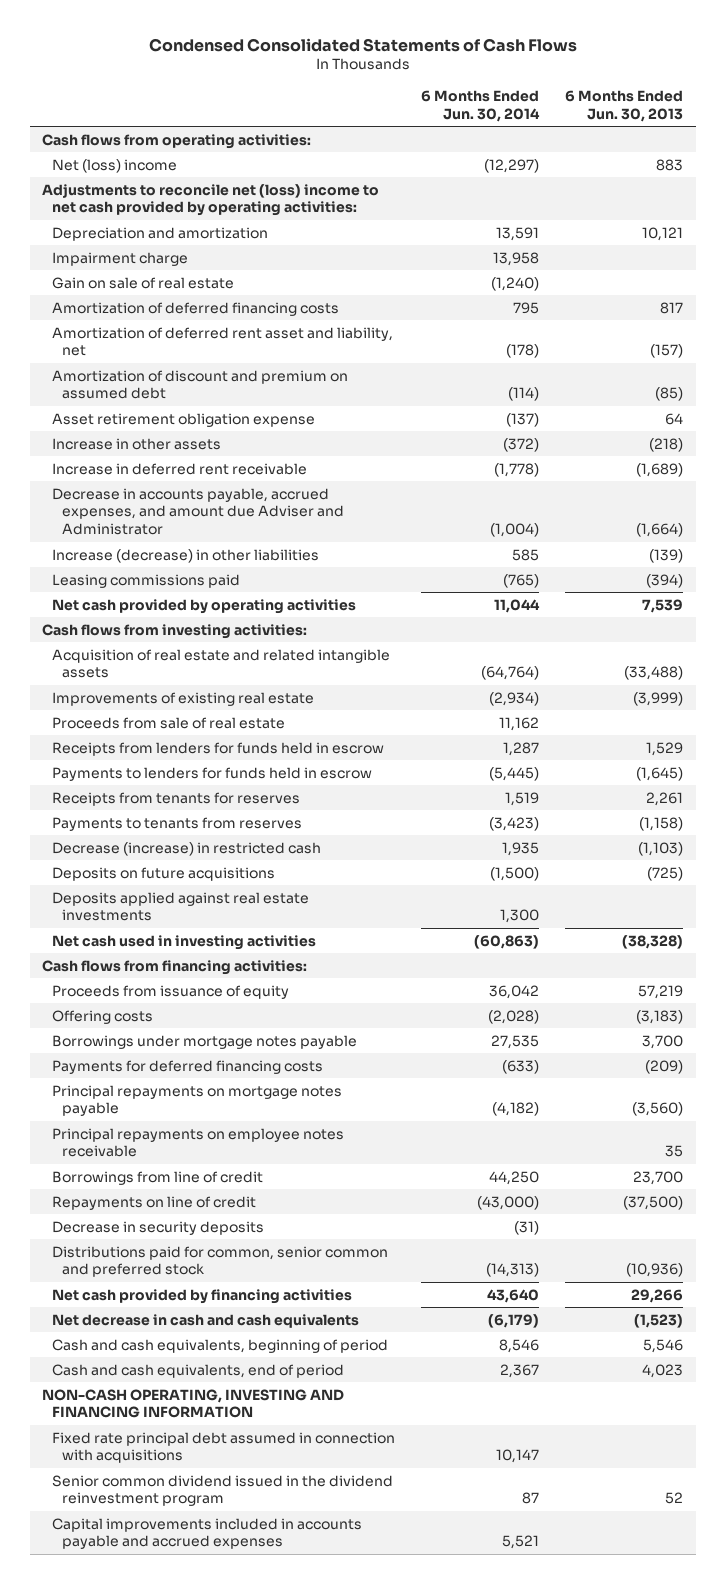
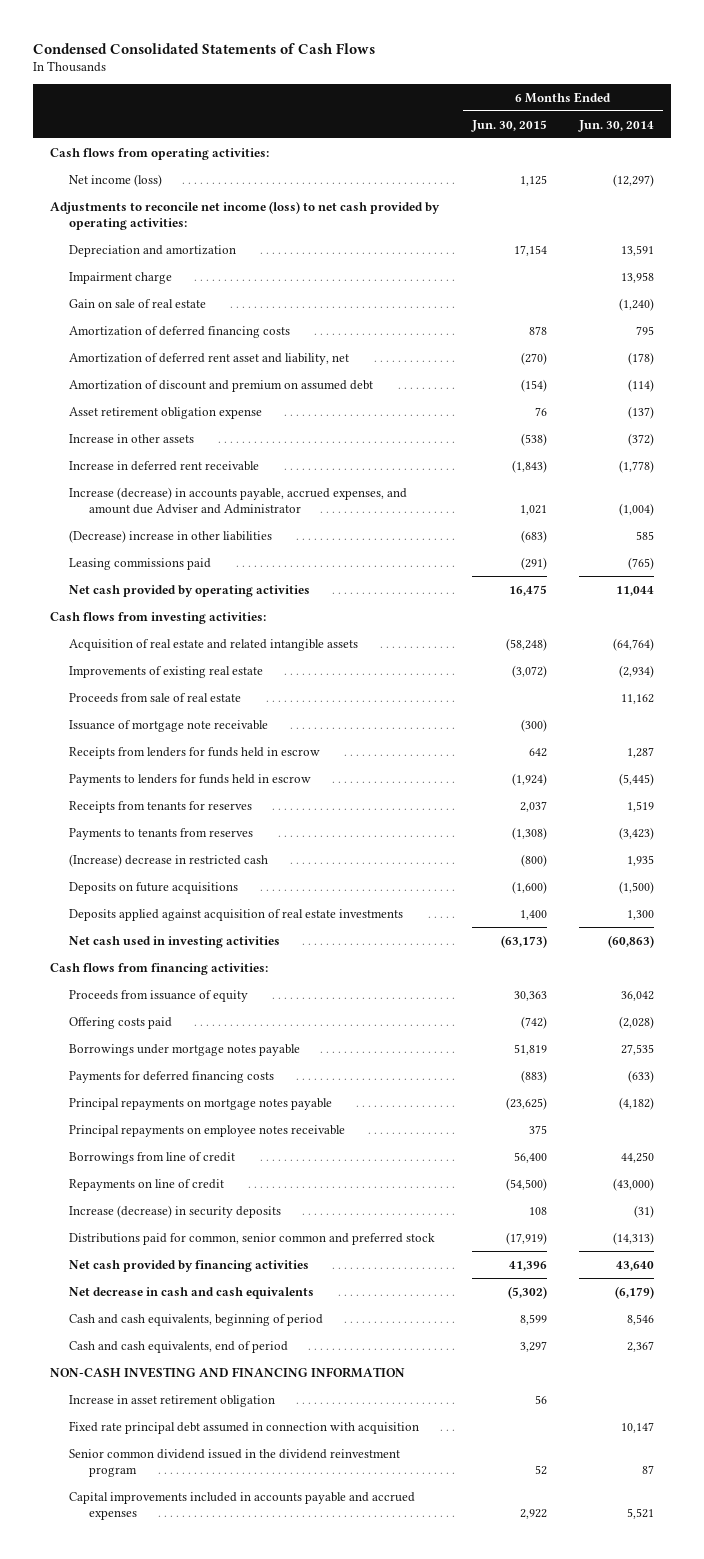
- | 6 Months Ended Jun. 30, 2014 | 6 Months Ended Jun. 30, 2013
+ | 6 Months Ended Jun. 30, 2015 | 6 Months Ended Jun. 30, 2014
- Net (loss) income | (12,297) | 883
- Adjustments to reconcile net (loss) income to net cash provided by operating activities:
+ Net income (loss) | 1,125 | (12,297)
+ Adjustments to reconcile net income (loss) to net cash provided by operating activities:
- Decrease in accounts payable, accrued expenses, and amount due Adviser and Administrator | (1,004) | (1,664)
- Increase (decrease) in other liabilities | 585 | (139)
+ Increase (decrease) in accounts payable, accrued expenses, and amount due Adviser and Administrator | 1,021 | (1,004)
+ (Decrease) increase in other liabilities | (683) | 585
+ Issuance of mortgage note receivable | (300) |
- Decrease (increase) in restricted cash | 1,935 | (1,103)
+ (Increase) decrease in restricted cash | (800) | 1,935
- Deposits applied against real estate investments | 1,300 |
+ Deposits applied against acquisition of real estate investments | 1,400 | 1,300
- Offering costs | (2,028) | (3,183)
+ Offering costs paid | (742) | (2,028)
- Decrease in security deposits | (31) |
+ Increase (decrease) in security deposits | 108 | (31)
- NON-CASH OPERATING, INVESTING AND FINANCING INFORMATION
- Fixed rate principal debt assumed in connection with acquisitions | 10,147 |
+ NON-CASH INVESTING AND FINANCING INFORMATION
+ Increase in asset retirement obligation | 56 |
+ Fixed rate principal debt assumed in connection with acquisition | | 10,147

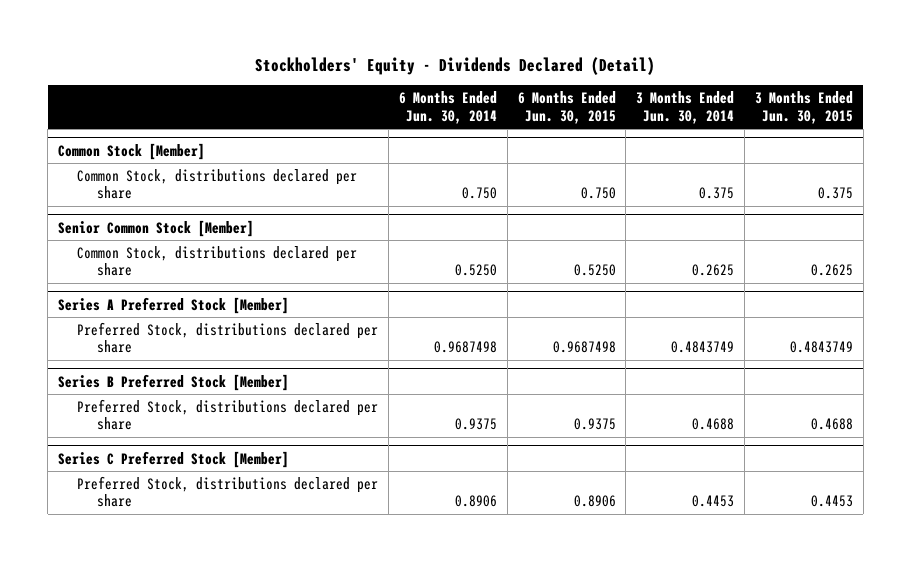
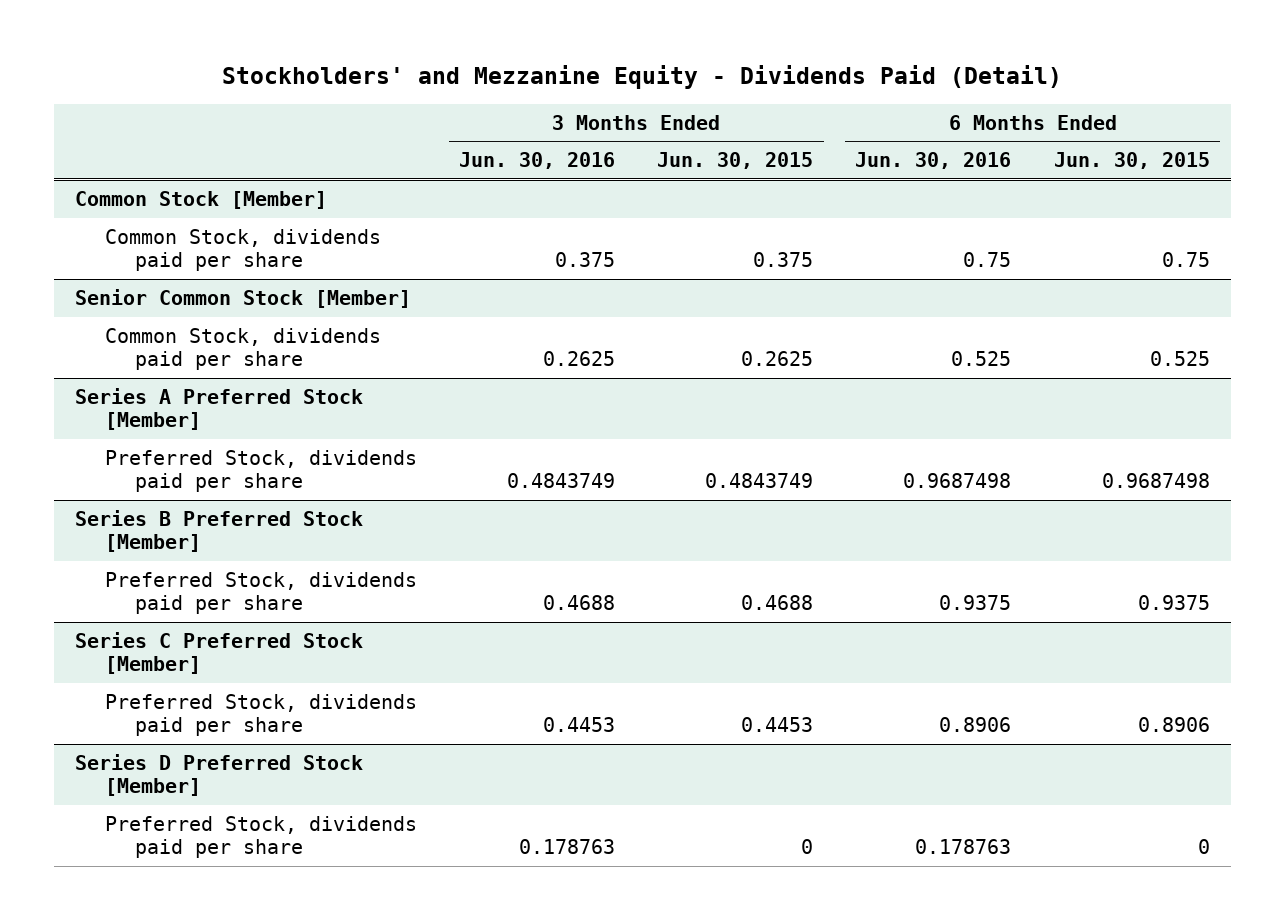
- Stockholders' Equity - Dividends Declared (Detail)
+ Stockholders' and Mezzanine Equity - Dividends Paid (Detail)
- | 6 Months Ended Jun. 30, 2014 | 6 Months Ended Jun. 30, 2015 | 3 Months Ended Jun. 30, 2014 | 3 Months Ended Jun. 30, 2015
+ | 3 Months Ended Jun. 30, 2016 | 3 Months Ended Jun. 30, 2015 | 6 Months Ended Jun. 30, 2016 | 6 Months Ended Jun. 30, 2015
@ Common Stock [Member]
- Common Stock, distributions declared per share | 0.750 | 0.750 | 0.375 | 0.375
+ Common Stock, dividends paid per share | 0.375 | 0.375 | 0.75 | 0.75
@ Senior Common Stock [Member]
- Common Stock, distributions declared per share | 0.5250 | 0.5250 | 0.2625 | 0.2625
+ Common Stock, dividends paid per share | 0.2625 | 0.2625 | 0.525 | 0.525
@ Series A Preferred Stock [Member]
- Preferred Stock, distributions declared per share | 0.9687498 | 0.9687498 | 0.4843749 | 0.4843749
+ Preferred Stock, dividends paid per share | 0.4843749 | 0.4843749 | 0.9687498 | 0.9687498
@ Series B Preferred Stock [Member]
- Preferred Stock, distributions declared per share | 0.9375 | 0.9375 | 0.4688 | 0.4688
+ Preferred Stock, dividends paid per share | 0.4688 | 0.4688 | 0.9375 | 0.9375
@ Series C Preferred Stock [Member]
- Preferred Stock, distributions declared per share | 0.8906 | 0.8906 | 0.4453 | 0.4453
+ Preferred Stock, dividends paid per share | 0.4453 | 0.4453 | 0.8906 | 0.8906
+ Series D Preferred Stock [Member]
+ Preferred Stock, dividends paid per share | 0.178763 | 0 | 0.178763 | 0

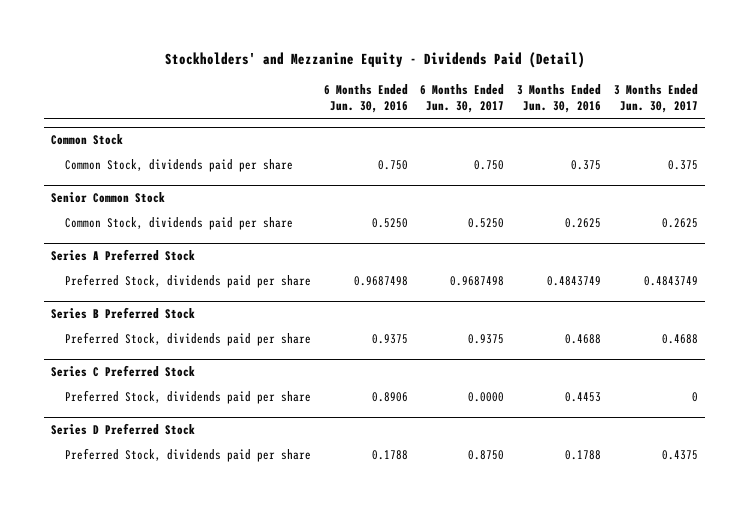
- | 3 Months Ended Jun. 30, 2016 | 3 Months Ended Jun. 30, 2015 | 6 Months Ended Jun. 30, 2016 | 6 Months Ended Jun. 30, 2015
+ | 6 Months Ended Jun. 30, 2016 | 6 Months Ended Jun. 30, 2017 | 3 Months Ended Jun. 30, 2016 | 3 Months Ended Jun. 30, 2017
- Common Stock [Member]
- Common Stock, dividends paid per share | 0.375 | 0.375 | 0.75 | 0.75
- Senior Common Stock [Member]
- Common Stock, dividends paid per share | 0.2625 | 0.2625 | 0.525 | 0.525
- Series A Preferred Stock [Member]
+ Common Stock
+ Common Stock, dividends paid per share | 0.750 | 0.750 | 0.375 | 0.375
+ Senior Common Stock
+ Common Stock, dividends paid per share | 0.5250 | 0.5250 | 0.2625 | 0.2625
+ Series A Preferred Stock
- Series B Preferred Stock [Member]
+ Series B Preferred Stock
- Series C Preferred Stock [Member]
+ Series C Preferred Stock
- Series D Preferred Stock [Member]
- Preferred Stock, dividends paid per share | 0.178763 | 0 | 0.178763 | 0
+ Series D Preferred Stock
+ Preferred Stock, dividends paid per share | 0.1788 | 0.8750 | 0.1788 | 0.4375

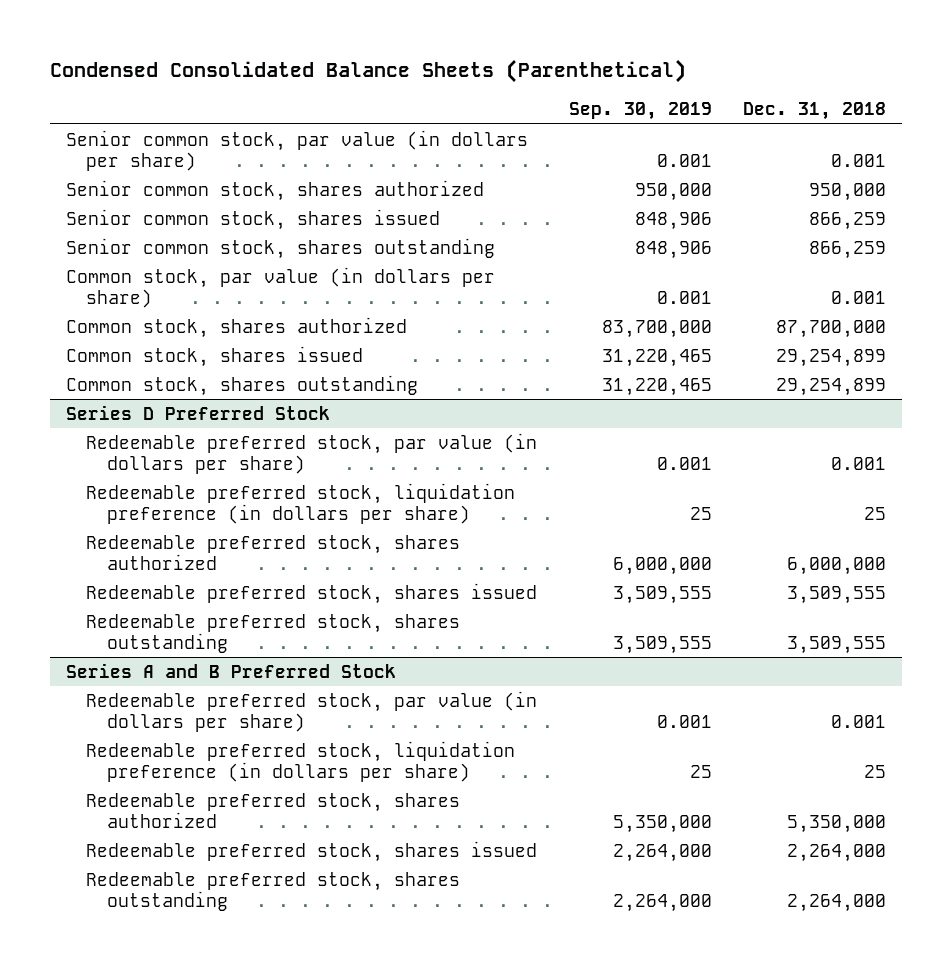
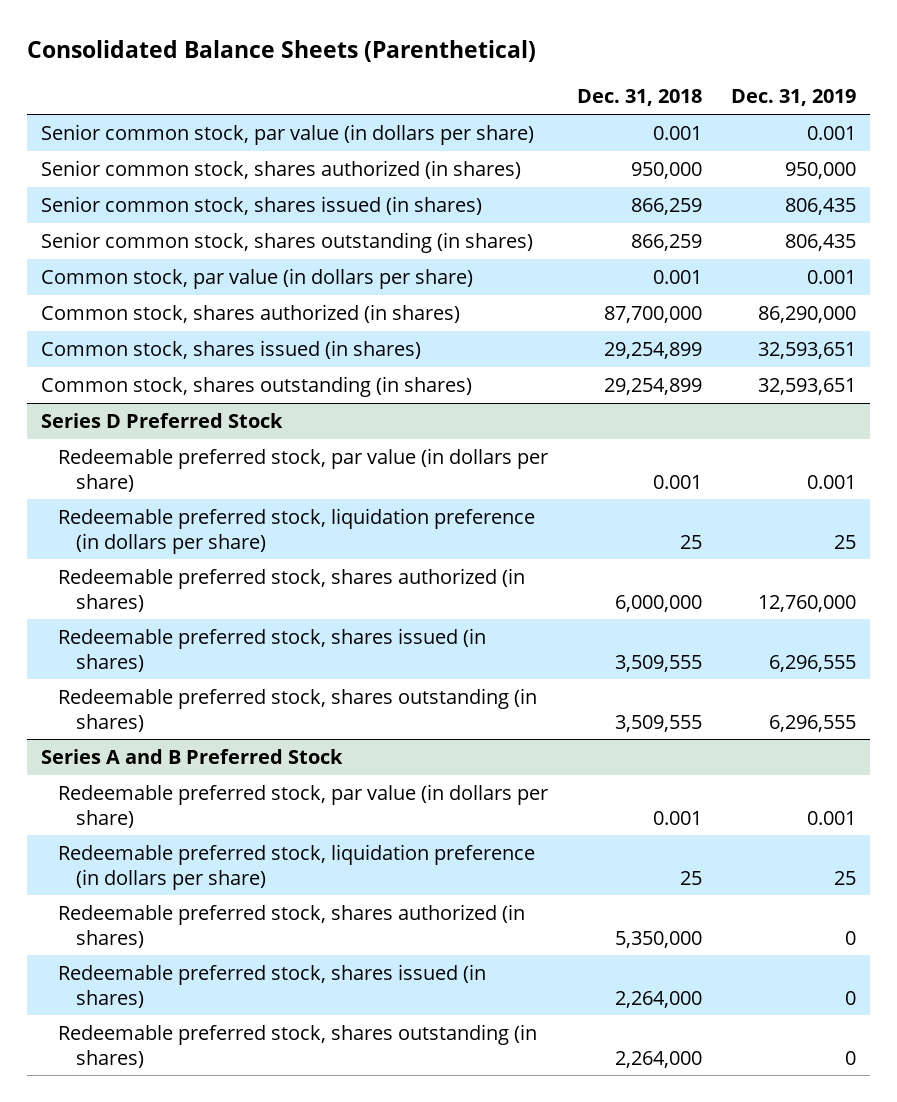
- Condensed Consolidated Balance Sheets (Parenthetical)
+ Consolidated Balance Sheets (Parenthetical)
- | Sep. 30, 2019 | Dec. 31, 2018
+ | Dec. 31, 2018 | Dec. 31, 2019
- Senior common stock, shares authorized | 950,000 | 950,000
- Senior common stock, shares issued | 848,906 | 866,259
- Senior common stock, shares outstanding | 848,906 | 866,259
+ Senior common stock, shares authorized (in shares) | 950,000 | 950,000
+ Senior common stock, shares issued (in shares) | 866,259 | 806,435
+ Senior common stock, shares outstanding (in shares) | 866,259 | 806,435
- Common stock, shares authorized | 83,700,000 | 87,700,000
- Common stock, shares issued | 31,220,465 | 29,254,899
- Common stock, shares outstanding | 31,220,465 | 29,254,899
+ Common stock, shares authorized (in shares) | 87,700,000 | 86,290,000
+ Common stock, shares issued (in shares) | 29,254,899 | 32,593,651
+ Common stock, shares outstanding (in shares) | 29,254,899 | 32,593,651
@ Series D Preferred Stock
- Redeemable preferred stock, shares authorized | 6,000,000 | 6,000,000
- Redeemable preferred stock, shares issued | 3,509,555 | 3,509,555
- Redeemable preferred stock, shares outstanding | 3,509,555 | 3,509,555
+ Redeemable preferred stock, shares authorized (in shares) | 6,000,000 | 12,760,000
+ Redeemable preferred stock, shares issued (in shares) | 3,509,555 | 6,296,555
+ Redeemable preferred stock, shares outstanding (in shares) | 3,509,555 | 6,296,555
@ Series A and B Preferred Stock
- Redeemable preferred stock, shares authorized | 5,350,000 | 5,350,000
- Redeemable preferred stock, shares issued | 2,264,000 | 2,264,000
- Redeemable preferred stock, shares outstanding | 2,264,000 | 2,264,000
+ Redeemable preferred stock, shares authorized (in shares) | 5,350,000 | 0
+ Redeemable preferred stock, shares issued (in shares) | 2,264,000 | 0
+ Redeemable preferred stock, shares outstanding (in shares) | 2,264,000 | 0

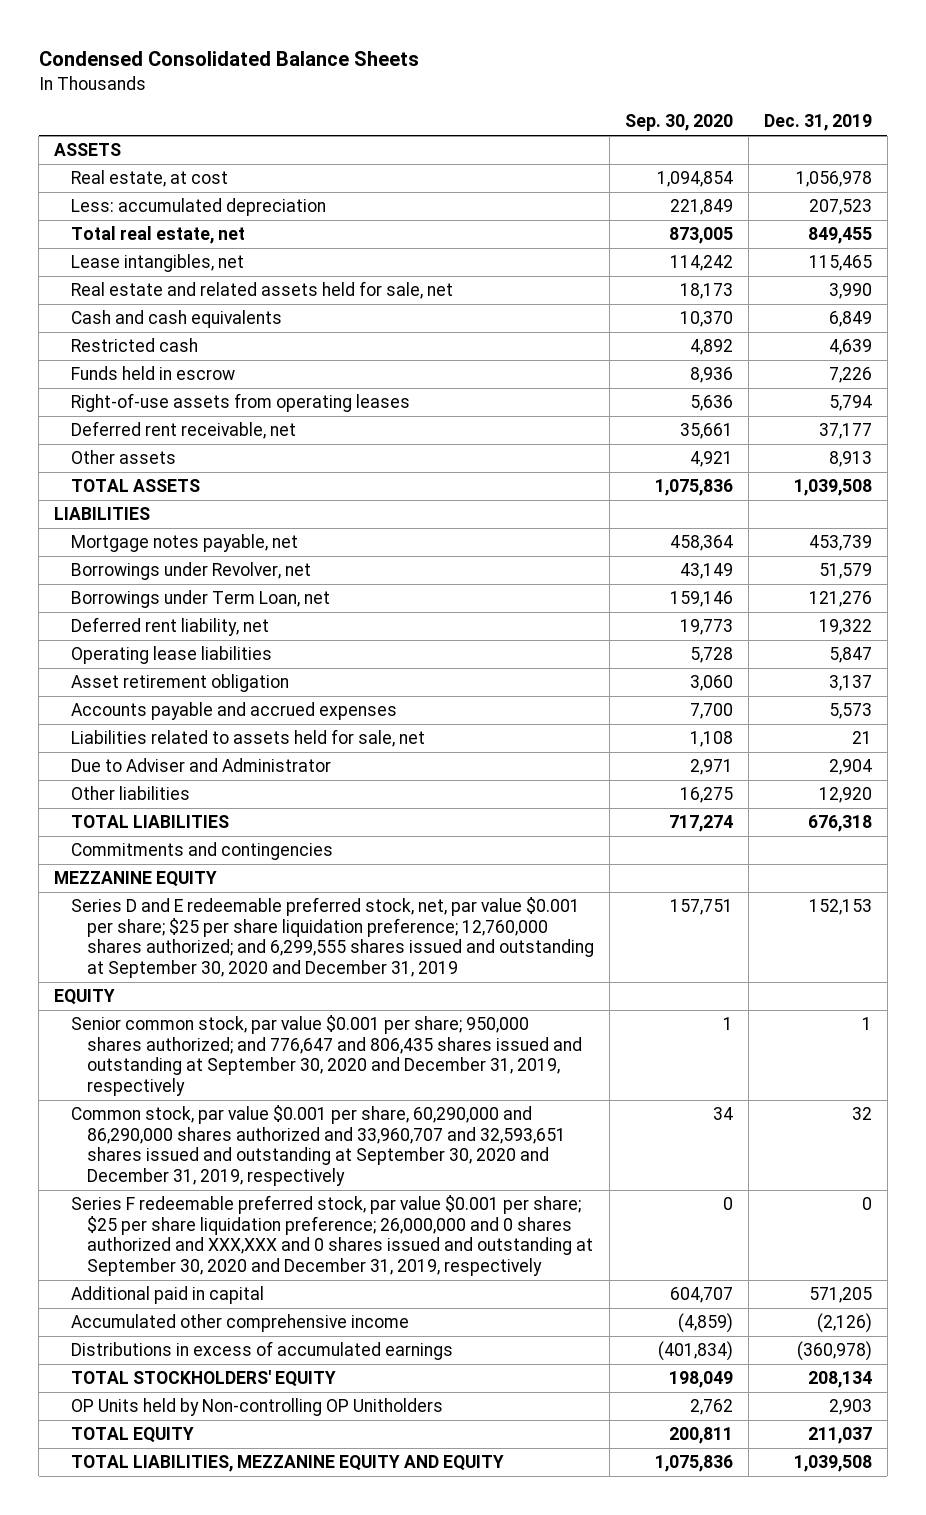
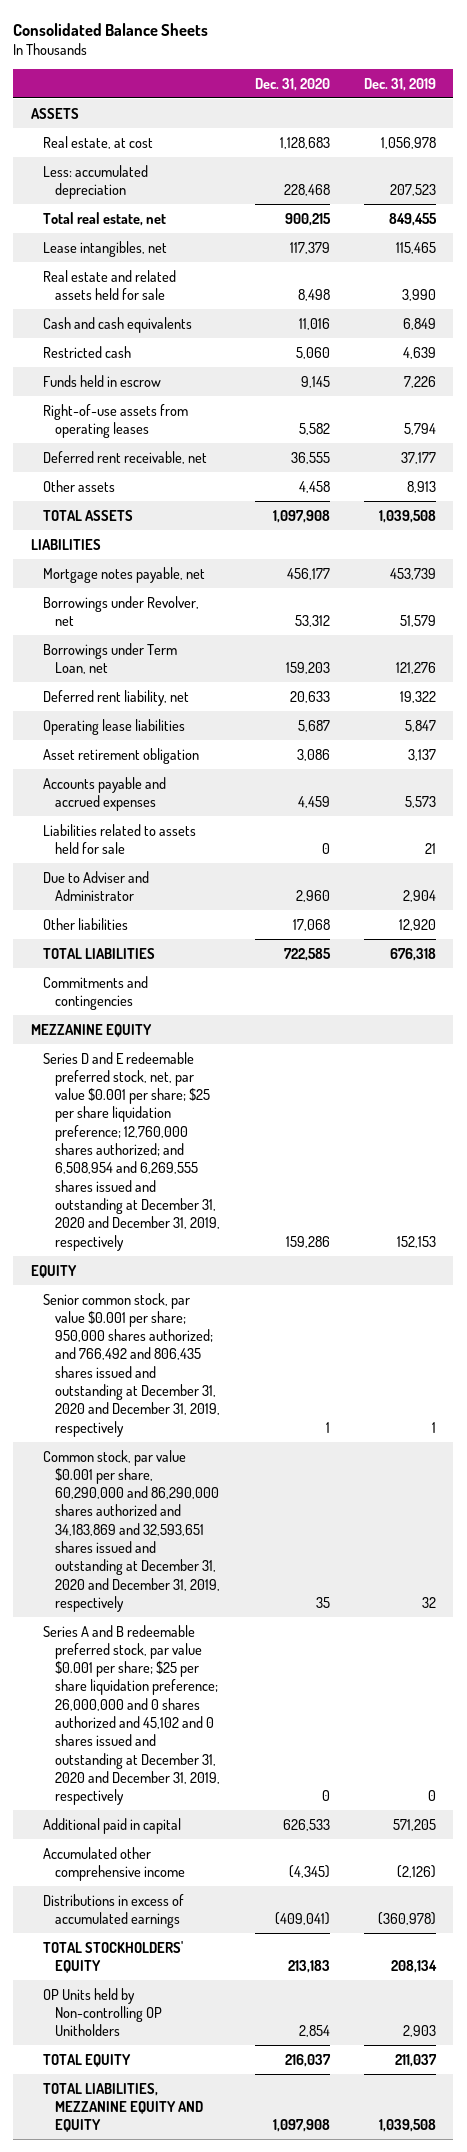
- Condensed Consolidated Balance Sheets
+ Consolidated Balance Sheets
- | Sep. 30, 2020 | Dec. 31, 2019
+ | Dec. 31, 2020 | Dec. 31, 2019
- Real estate and related assets held for sale, net | 18,173 | 3,990
+ Real estate and related assets held for sale | 8,498 | 3,990
- Liabilities related to assets held for sale, net | 1,108 | 21
+ Liabilities related to assets held for sale | 0 | 21
- Series D and E redeemable preferred stock, net, par value $0.001 per share; $25 per share liquidation preference; 12,760,000 shares authorized; and 6,299,555 shares issued and outstanding at September 30, 2020 and December 31, 2019 | 157,751 | 152,153
+ Series D and E redeemable preferred stock, net, par value $0.001 per share; $25 per share liquidation preference; 12,760,000 shares authorized; and 6,508,954 and 6,269,555 shares issued and outstanding at December 31, 2020 and December 31, 2019, respectively | 159,286 | 152,153
- Senior common stock, par value $0.001 per share; 950,000 shares authorized; and 776,647 and 806,435 shares issued and outstanding at September 30, 2020 and December 31, 2019, respectively | 1 | 1
- Common stock, par value $0.001 per share, 60,290,000 and 86,290,000 shares authorized and 33,960,707 and 32,593,651 shares issued and outstanding at September 30, 2020 and December 31, 2019, respectively | 34 | 32
- Series F redeemable preferred stock, par value $0.001 per share; $25 per share liquidation preference; 26,000,000 and 0 shares authorized and XXX,XXX and 0 shares issued and outstanding at September 30, 2020 and December 31, 2019, respectively | 0 | 0
+ Senior common stock, par value $0.001 per share; 950,000 shares authorized; and 766,492 and 806,435 shares issued and outstanding at December 31, 2020 and December 31, 2019, respectively | 1 | 1
+ Common stock, par value $0.001 per share, 60,290,000 and 86,290,000 shares authorized and 34,183,869 and 32,593,651 shares issued and outstanding at December 31, 2020 and December 31, 2019, respectively | 35 | 32
+ Series A and B redeemable preferred stock, par value $0.001 per share; $25 per share liquidation preference; 26,000,000 and 0 shares authorized and 45,102 and 0 shares issued and outstanding at December 31, 2020 and December 31, 2019, respectively | 0 | 0

